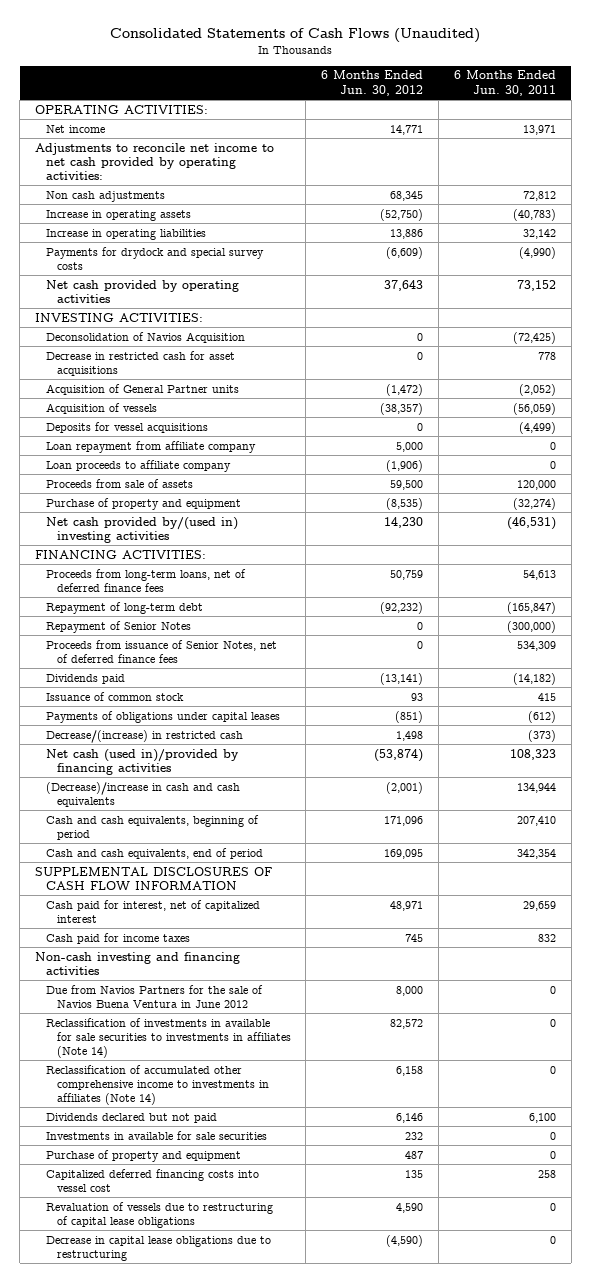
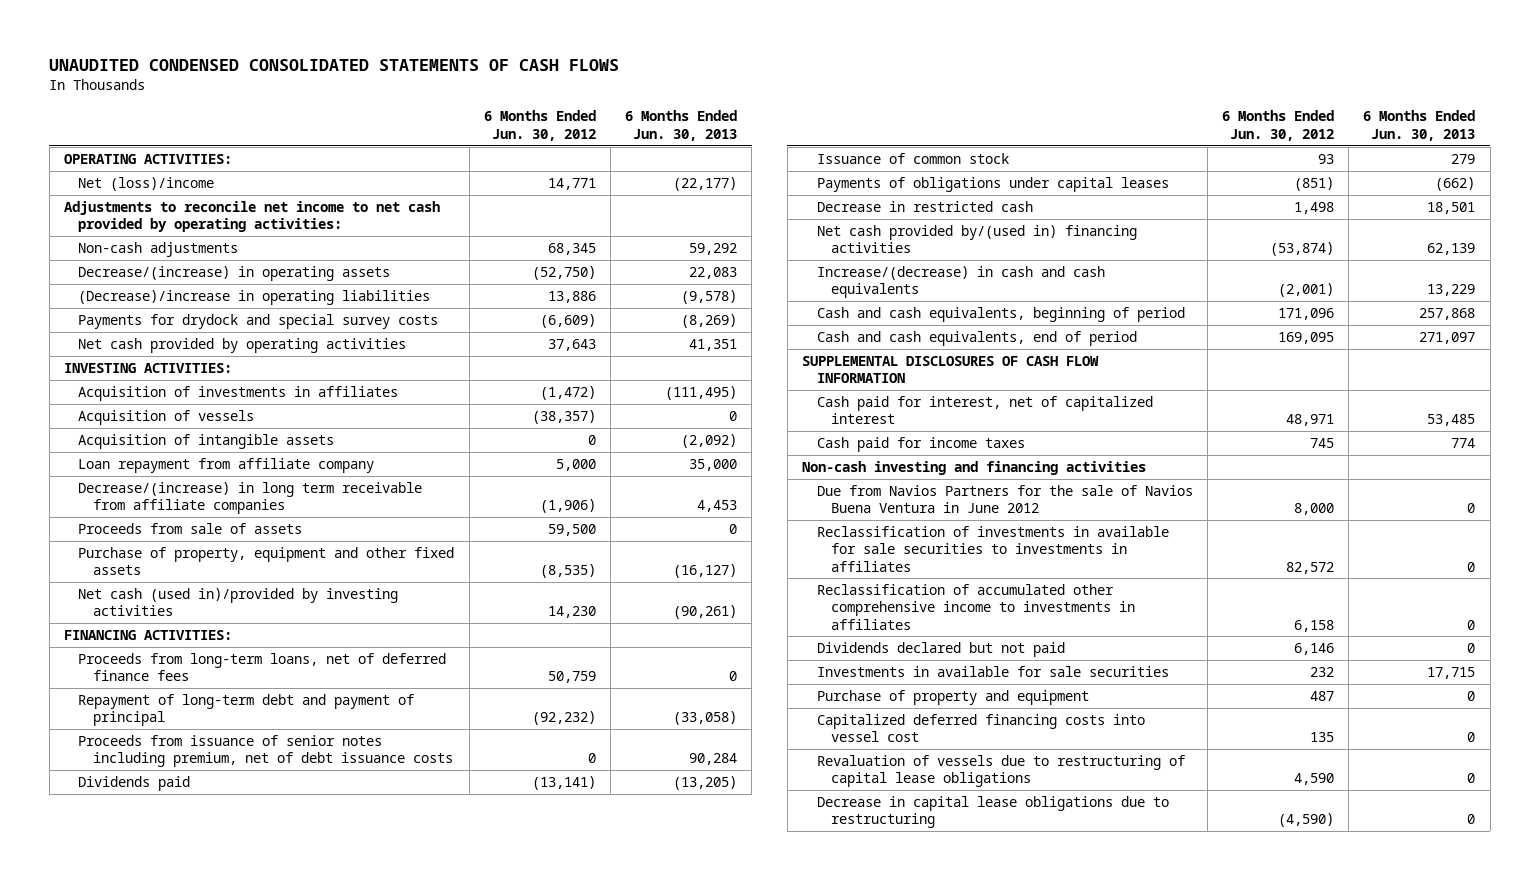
- Consolidated Statements of Cash Flows (Unaudited)
+ UNAUDITED CONDENSED CONSOLIDATED STATEMENTS OF CASH FLOWS
- | 6 Months Ended Jun. 30, 2012 | 6 Months Ended Jun. 30, 2011
+ | 6 Months Ended Jun. 30, 2012 | 6 Months Ended Jun. 30, 2013
- Net income | 14,771 | 13,971
+ Net (loss)/income | 14,771 | (22,177)
- Non cash adjustments | 68,345 | 72,812
- Increase in operating assets | (52,750) | (40,783)
- Increase in operating liabilities | 13,886 | 32,142
+ Non-cash adjustments | 68,345 | 59,292
+ Decrease/(increase) in operating assets | (52,750) | 22,083
+ (Decrease)/increase in operating liabilities | 13,886 | (9,578)
- Deconsolidation of Navios Acquisition | 0 | (72,425)
- Decrease in restricted cash for asset acquisitions | 0 | 778
- Acquisition of General Partner units | (1,472) | (2,052)
+ Acquisition of investments in affiliates | (1,472) | (111,495)
- Deposits for vessel acquisitions | 0 | (4,499)
+ Acquisition of intangible assets | 0 | (2,092)
- Loan proceeds to affiliate company | (1,906) | 0
+ Decrease/(increase) in long term receivable from affiliate companies | (1,906) | 4,453
- Purchase of property and equipment | (8,535) | (32,274)
- Net cash provided by/(used in) investing activities | 14,230 | (46,531)
+ Purchase of property, equipment and other fixed assets | (8,535) | (16,127)
+ Net cash (used in)/provided by investing activities | 14,230 | (90,261)
- Repayment of long-term debt | (92,232) | (165,847)
- Repayment of Senior Notes | 0 | (300,000)
- Proceeds from issuance of Senior Notes, net of deferred finance fees | 0 | 534,309
+ Repayment of long-term debt and payment of principal | (92,232) | (33,058)
+ Proceeds from issuance of senior notes including premium, net of debt issuance costs | 0 | 90,284
- Decrease/(increase) in restricted cash | 1,498 | (373)
- Net cash (used in)/provided by financing activities | (53,874) | 108,323
- (Decrease)/increase in cash and cash equivalents | (2,001) | 134,944
+ Decrease in restricted cash | 1,498 | 18,501
+ Net cash provided by/(used in) financing activities | (53,874) | 62,139
+ Increase/(decrease) in cash and cash equivalents | (2,001) | 13,229
- Reclassification of investments in available for sale securities to investments in affiliates (Note 14) | 82,572 | 0
- Reclassification of accumulated other comprehensive income to investments in affiliates (Note 14) | 6,158 | 0
+ Reclassification of investments in available for sale securities to investments in affiliates | 82,572 | 0
+ Reclassification of accumulated other comprehensive income to investments in affiliates | 6,158 | 0

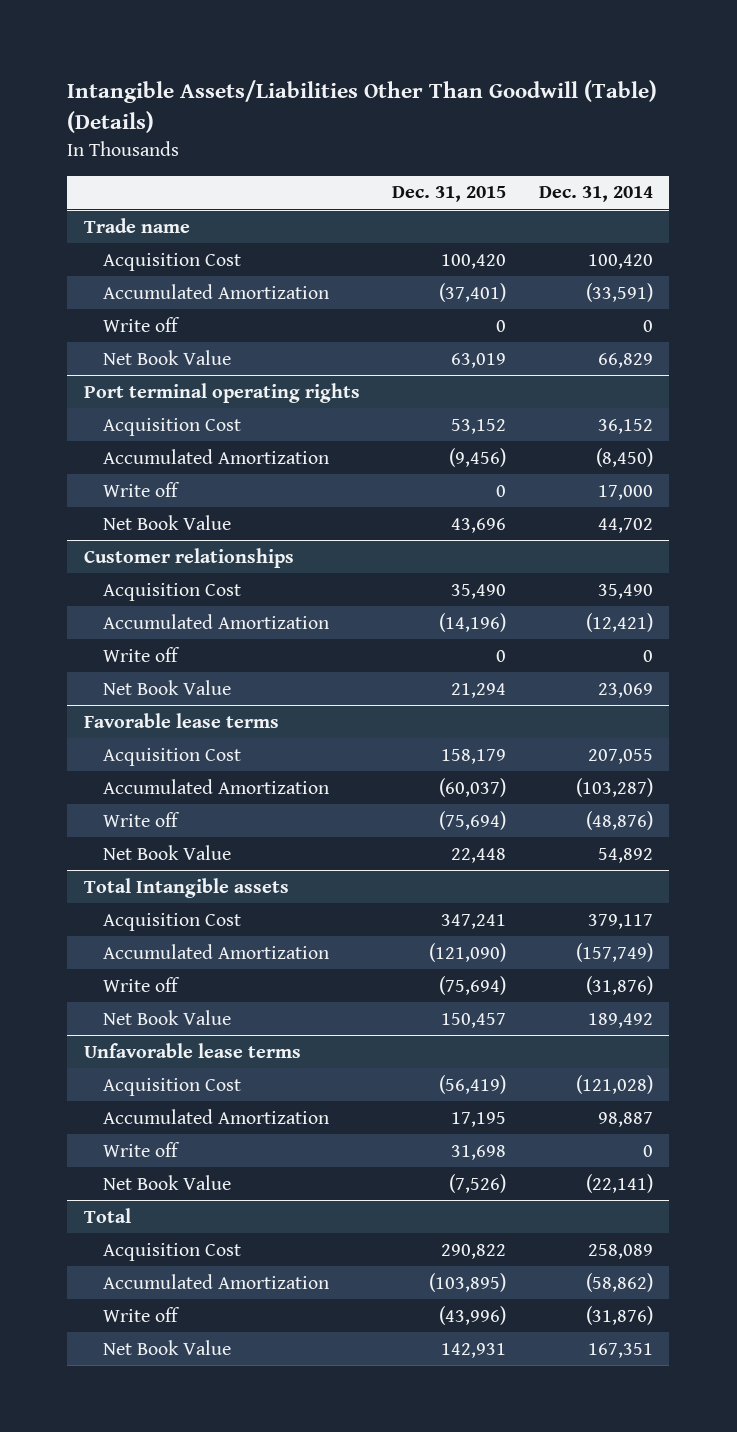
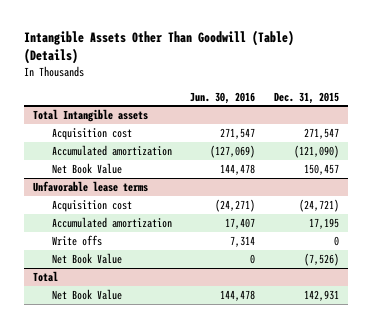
- Intangible Assets/Liabilities Other Than Goodwill (Table) (Details)
+ Intangible Assets Other Than Goodwill (Table) (Details)
- | Dec. 31, 2015 | Dec. 31, 2014
+ | Jun. 30, 2016 | Dec. 31, 2015
- Trade name
- Acquisition Cost | 100,420 | 100,420
- Accumulated Amortization | (37,401) | (33,591)
- Write off | 0 | 0
- Net Book Value | 63,019 | 66,829
- Port terminal operating rights
- Acquisition Cost | 53,152 | 36,152
- Accumulated Amortization | (9,456) | (8,450)
- Write off | 0 | 17,000
- Net Book Value | 43,696 | 44,702
- Customer relationships
- Acquisition Cost | 35,490 | 35,490
- Accumulated Amortization | (14,196) | (12,421)
- Write off | 0 | 0
- Net Book Value | 21,294 | 23,069
- Favorable lease terms
- Acquisition Cost | 158,179 | 207,055
- Accumulated Amortization | (60,037) | (103,287)
- Write off | (75,694) | (48,876)
- Net Book Value | 22,448 | 54,892
@ Total Intangible assets
- Acquisition Cost | 347,241 | 379,117
- Accumulated Amortization | (121,090) | (157,749)
- Write off | (75,694) | (31,876)
+ Acquisition cost | 271,547 | 271,547
+ Accumulated amortization | (127,069) | (121,090)
@ Unfavorable lease terms
- Acquisition Cost | (56,419) | (121,028)
- Accumulated Amortization | 17,195 | 98,887
- Write off | 31,698 | 0
+ Acquisition cost | (24,271) | (24,721)
+ Accumulated amortization | 17,407 | 17,195
+ Write offs | 7,314 | 0
@ Total
- Acquisition Cost | 290,822 | 258,089
- Accumulated Amortization | (103,895) | (58,862)
- Write off | (43,996) | (31,876)

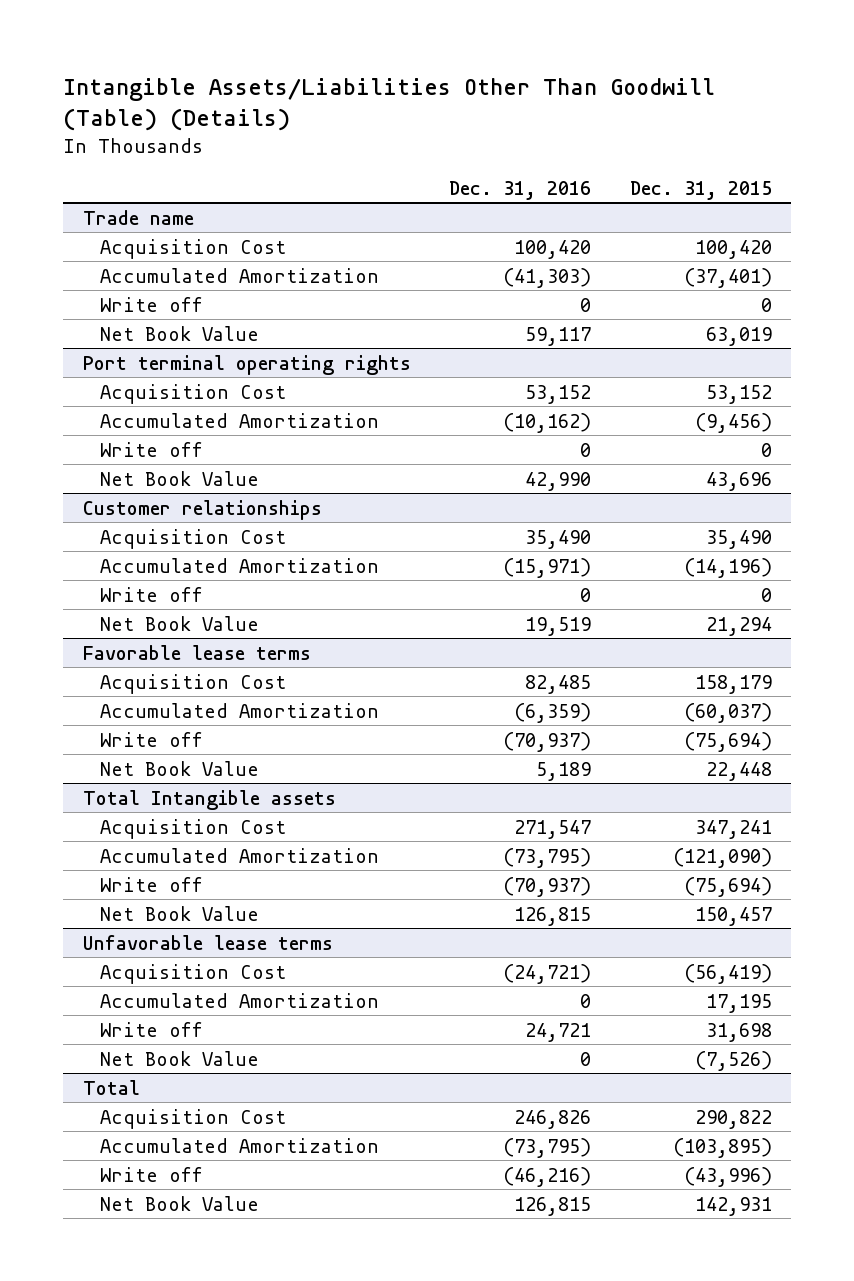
- Intangible Assets Other Than Goodwill (Table) (Details)
+ Intangible Assets/Liabilities Other Than Goodwill (Table) (Details)
- | Jun. 30, 2016 | Dec. 31, 2015
+ | Dec. 31, 2016 | Dec. 31, 2015
+ Trade name
+ Acquisition Cost | 100,420 | 100,420
+ Accumulated Amortization | (41,303) | (37,401)
+ Write off | 0 | 0
+ Net Book Value | 59,117 | 63,019
+ Port terminal operating rights
+ Acquisition Cost | 53,152 | 53,152
+ Accumulated Amortization | (10,162) | (9,456)
+ Write off | 0 | 0
+ Net Book Value | 42,990 | 43,696
+ Customer relationships
+ Acquisition Cost | 35,490 | 35,490
+ Accumulated Amortization | (15,971) | (14,196)
+ Write off | 0 | 0
+ Net Book Value | 19,519 | 21,294
+ Favorable lease terms
+ Acquisition Cost | 82,485 | 158,179
+ Accumulated Amortization | (6,359) | (60,037)
+ Write off | (70,937) | (75,694)
+ Net Book Value | 5,189 | 22,448
@ Total Intangible assets
- Acquisition cost | 271,547 | 271,547
- Accumulated amortization | (127,069) | (121,090)
+ Acquisition Cost | 271,547 | 347,241
+ Accumulated Amortization | (73,795) | (121,090)
+ Write off | (70,937) | (75,694)
@ Unfavorable lease terms
- Acquisition cost | (24,271) | (24,721)
- Accumulated amortization | 17,407 | 17,195
- Write offs | 7,314 | 0
+ Acquisition Cost | (24,721) | (56,419)
+ Accumulated Amortization | 0 | 17,195
+ Write off | 24,721 | 31,698
@ Total
+ Acquisition Cost | 246,826 | 290,822
+ Accumulated Amortization | (73,795) | (103,895)
+ Write off | (46,216) | (43,996)

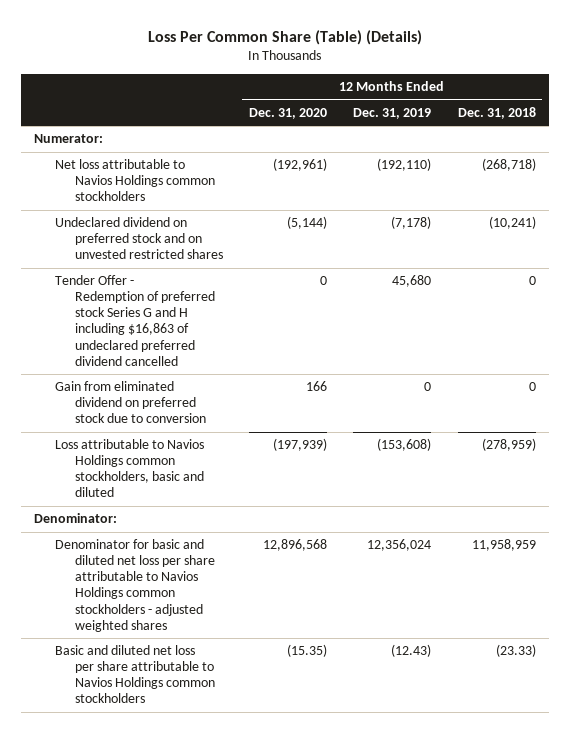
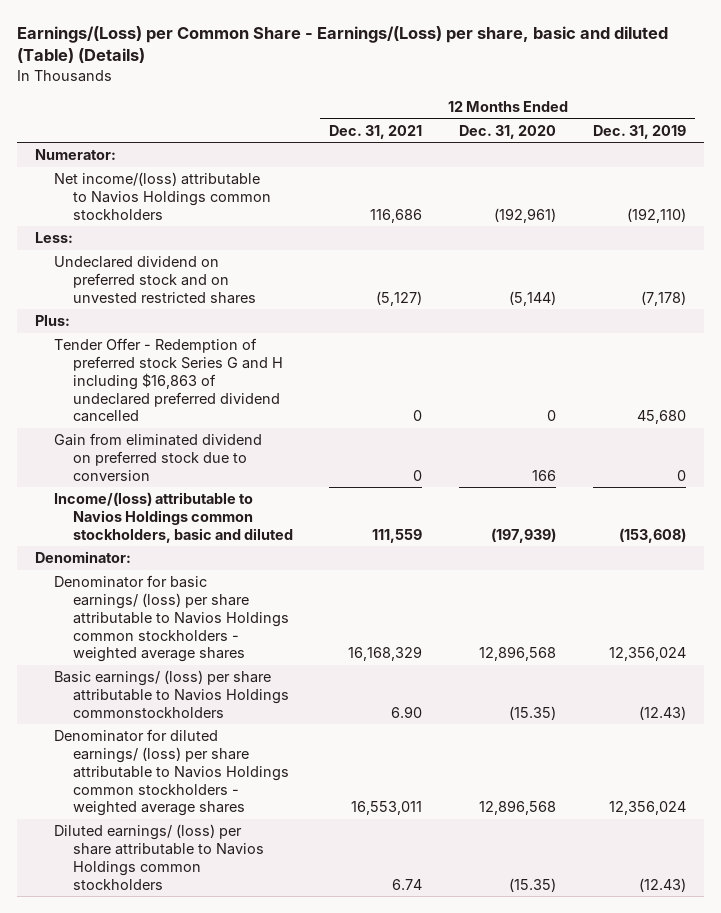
- Loss Per Common Share (Table) (Details)
+ Earnings/(Loss) per Common Share - Earnings/(Loss) per share, basic and diluted (Table) (Details)
- | 12 Months Ended Dec. 31, 2020 | 12 Months Ended Dec. 31, 2019 | 12 Months Ended Dec. 31, 2018
+ | 12 Months Ended Dec. 31, 2021 | 12 Months Ended Dec. 31, 2020 | 12 Months Ended Dec. 31, 2019
- Net loss attributable to Navios Holdings common stockholders | (192,961) | (192,110) | (268,718)
+ Net income/(loss) attributable to Navios Holdings common stockholders | 116,686 | (192,961) | (192,110)
+ Less:
+ Plus:
- Loss attributable to Navios Holdings common stockholders, basic and diluted | (197,939) | (153,608) | (278,959)
+ Income/(loss) attributable to Navios Holdings common stockholders, basic and diluted | 111,559 | (197,939) | (153,608)
- Denominator for basic and diluted net loss per share attributable to Navios Holdings common stockholders - adjusted weighted shares | 12,896,568 | 12,356,024 | 11,958,959
- Basic and diluted net loss per share attributable to Navios Holdings common stockholders | (15.35) | (12.43) | (23.33)
+ Denominator for basic earnings/ (loss) per share attributable to Navios Holdings common stockholders - weighted average shares | 16,168,329 | 12,896,568 | 12,356,024
+ Basic earnings/ (loss) per share attributable to Navios Holdings commonstockholders | 6.90 | (15.35) | (12.43)
+ Denominator for diluted earnings/ (loss) per share attributable to Navios Holdings common stockholders - weighted average shares | 16,553,011 | 12,896,568 | 12,356,024
+ Diluted earnings/ (loss) per share attributable to Navios Holdings common stockholders | 6.74 | (15.35) | (12.43)

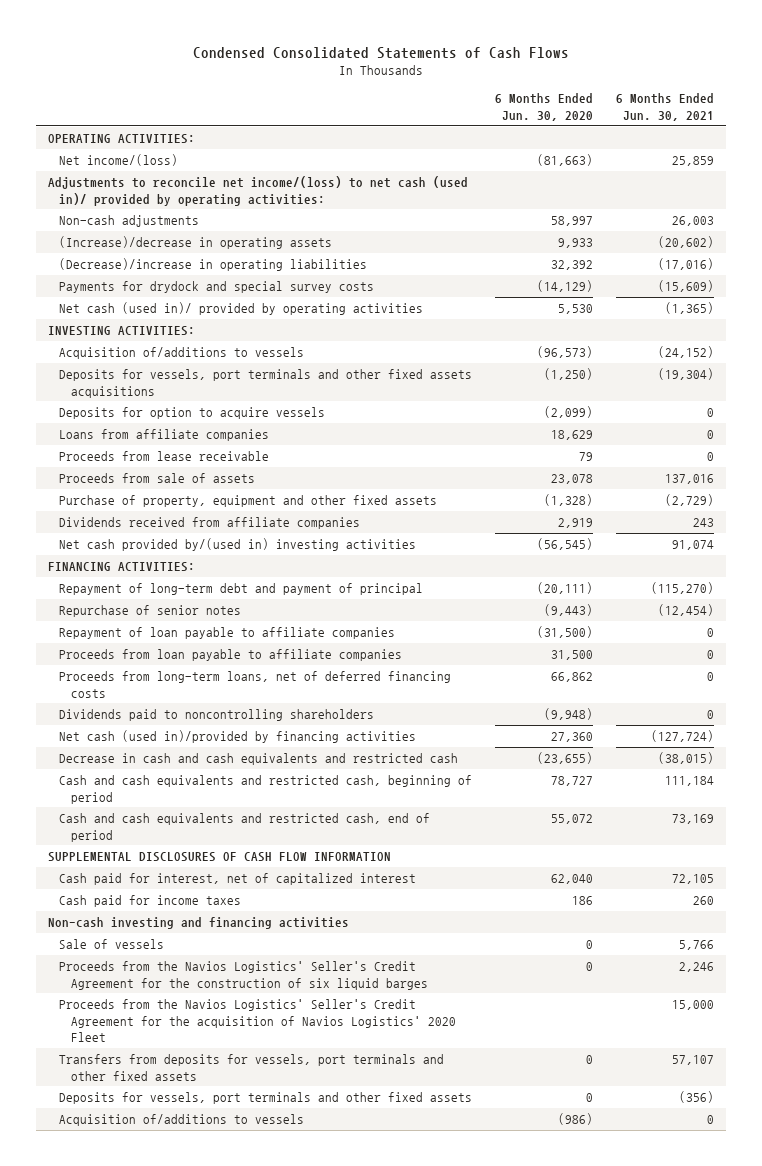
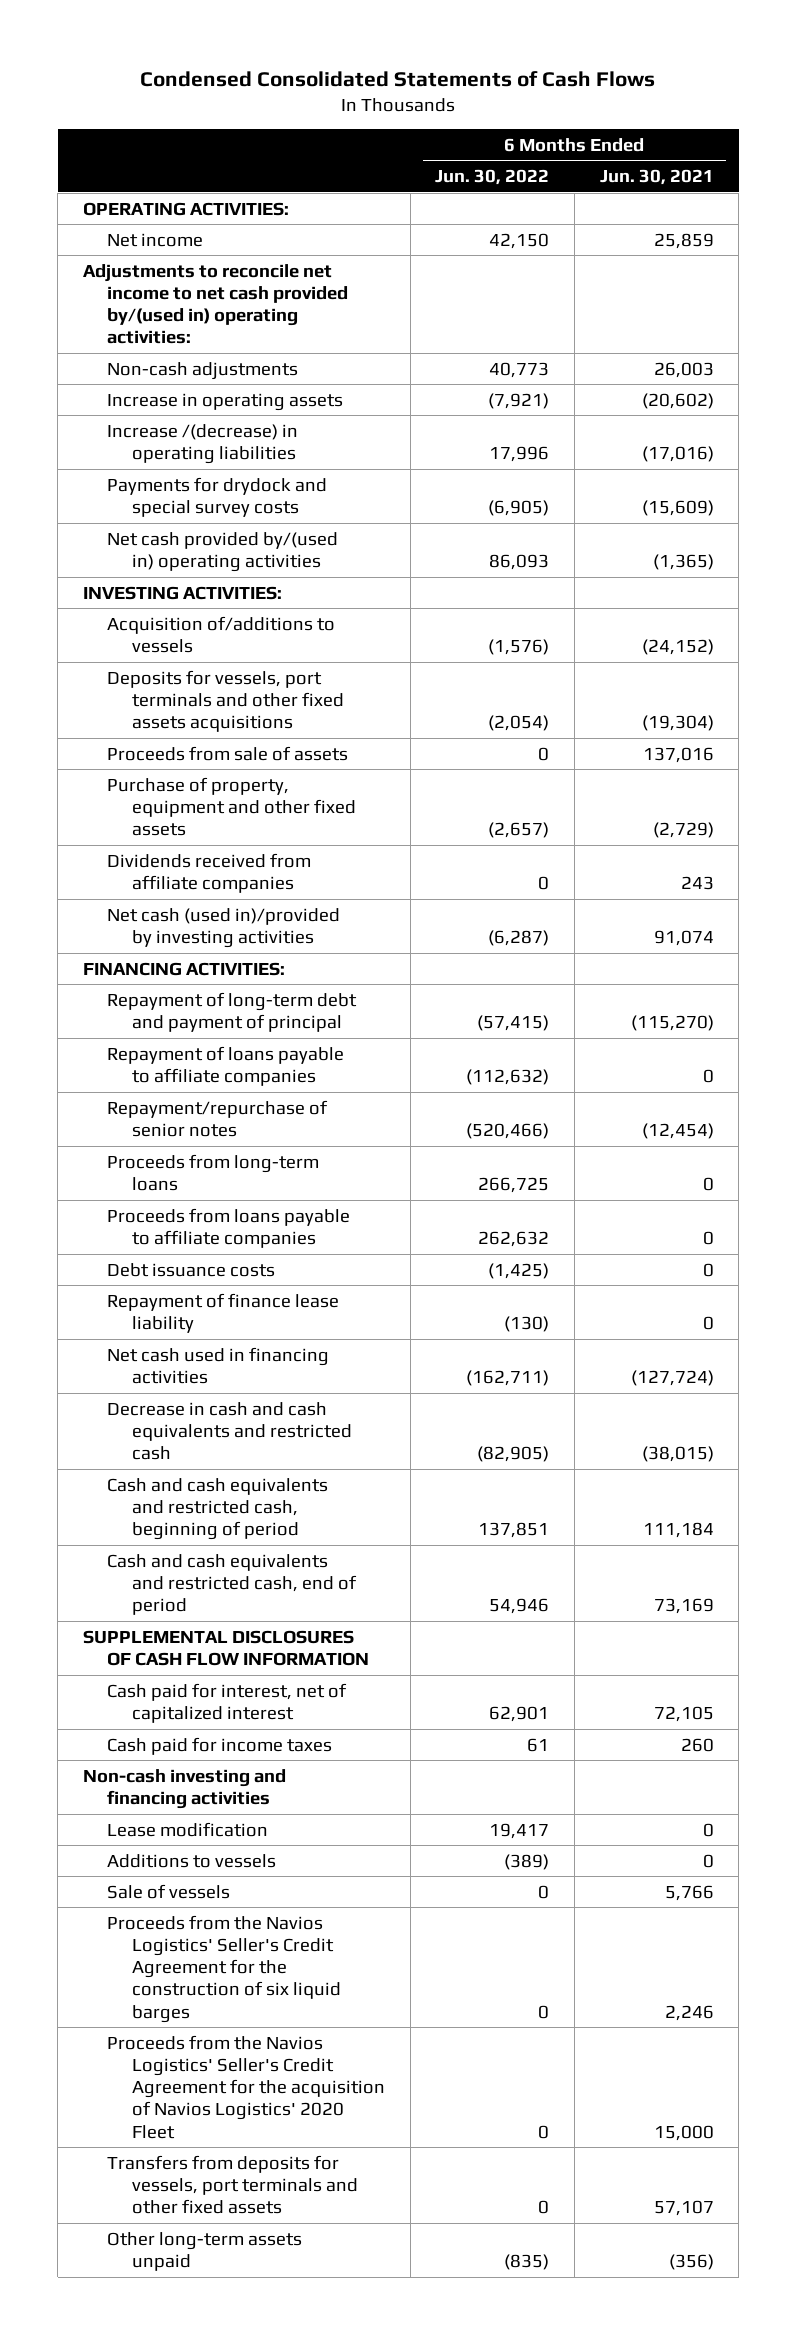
- | 6 Months Ended Jun. 30, 2020 | 6 Months Ended Jun. 30, 2021
+ | 6 Months Ended Jun. 30, 2022 | 6 Months Ended Jun. 30, 2021
- Net income/(loss) | (81,663) | 25,859
- Adjustments to reconcile net income/(loss) to net cash (used in)/ provided by operating activities:
+ Net income | 42,150 | 25,859
+ Adjustments to reconcile net income to net cash provided by/(used in) operating activities:
- (Increase)/decrease in operating assets | 9,933 | (20,602)
- (Decrease)/increase in operating liabilities | 32,392 | (17,016)
+ Increase in operating assets | (7,921) | (20,602)
+ Increase /(decrease) in operating liabilities | 17,996 | (17,016)
- Net cash (used in)/ provided by operating activities | 5,530 | (1,365)
+ Net cash provided by/(used in) operating activities | 86,093 | (1,365)
- Deposits for option to acquire vessels | (2,099) | 0
- Loans from affiliate companies | 18,629 | 0
- Proceeds from lease receivable | 79 | 0
- Net cash provided by/(used in) investing activities | (56,545) | 91,074
+ Net cash (used in)/provided by investing activities | (6,287) | 91,074
- Repurchase of senior notes | (9,443) | (12,454)
- Repayment of loan payable to affiliate companies | (31,500) | 0
- Proceeds from loan payable to affiliate companies | 31,500 | 0
- Proceeds from long-term loans, net of deferred financing costs | 66,862 | 0
- Dividends paid to noncontrolling shareholders | (9,948) | 0
- Net cash (used in)/provided by financing activities | 27,360 | (127,724)
+ Repayment of loans payable to affiliate companies | (112,632) | 0
+ Repayment/repurchase of senior notes | (520,466) | (12,454)
+ Proceeds from long-term loans | 266,725 | 0
+ Proceeds from loans payable to affiliate companies | 262,632 | 0
+ Debt issuance costs | (1,425) | 0
+ Repayment of finance lease liability | (130) | 0
+ Net cash used in financing activities | (162,711) | (127,724)
+ Lease modification | 19,417 | 0
+ Additions to vessels | (389) | 0
- Deposits for vessels, port terminals and other fixed assets | 0 | (356)
- Acquisition of/additions to vessels | (986) | 0
+ Other long-term assets unpaid | (835) | (356)

